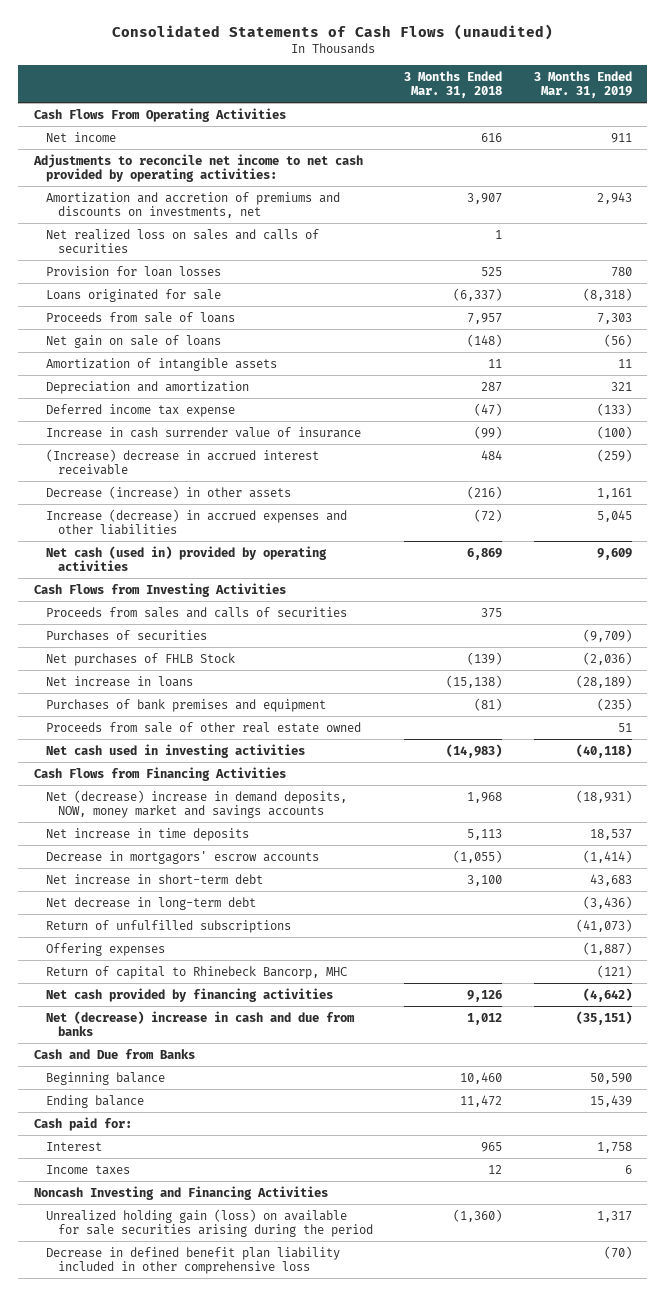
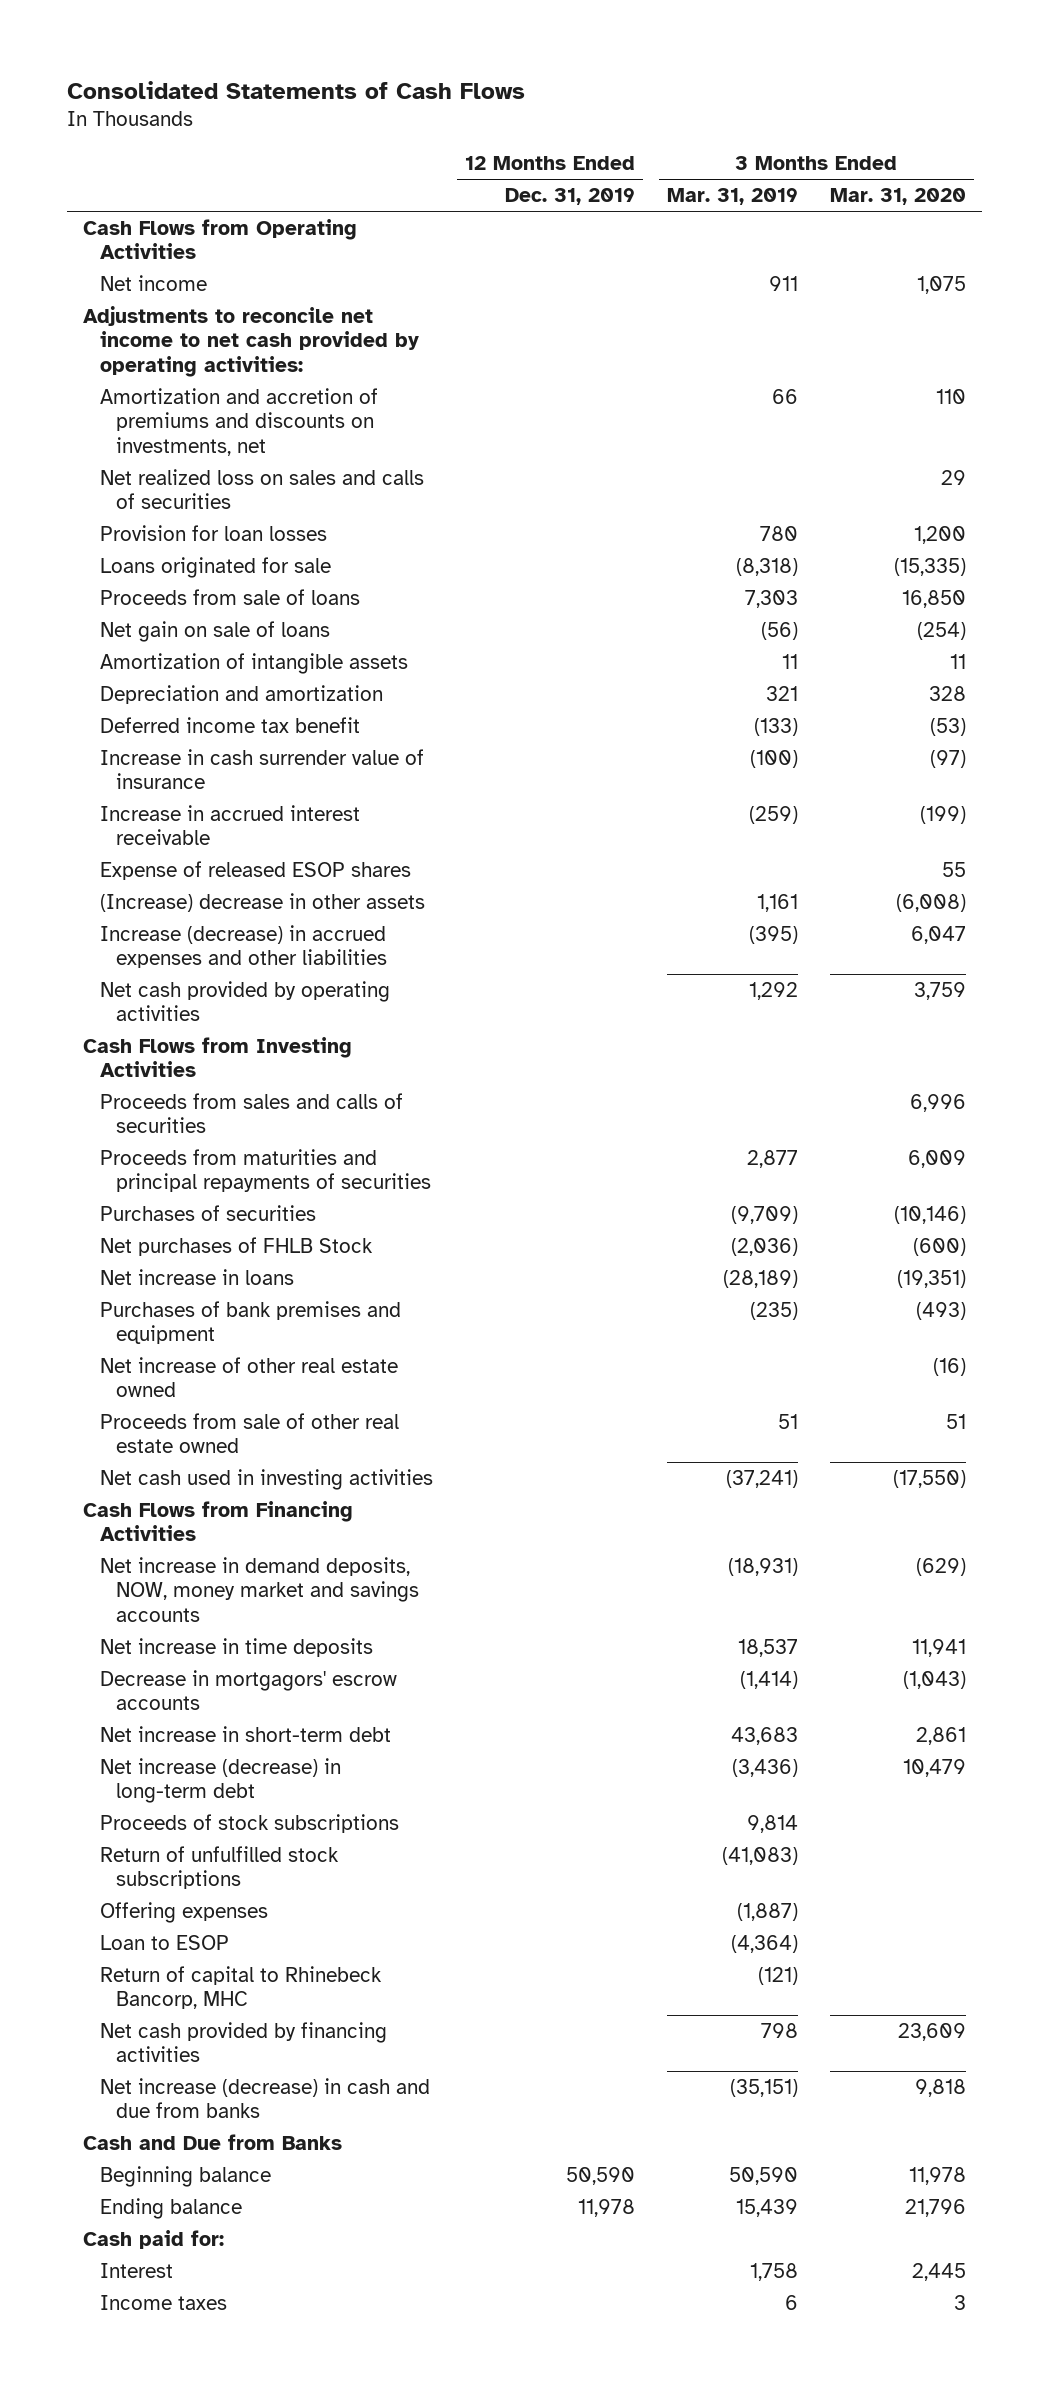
- Consolidated Statements of Cash Flows (unaudited)
+ Consolidated Statements of Cash Flows
- | 3 Months Ended Mar. 31, 2018 | 3 Months Ended Mar. 31, 2019
+ | 12 Months Ended Dec. 31, 2019 | 3 Months Ended Mar. 31, 2019 | 3 Months Ended Mar. 31, 2020
- Cash Flows From Operating Activities
+ Cash Flows from Operating Activities
- Amortization and accretion of premiums and discounts on investments, net | 3,907 | 2,943
+ Amortization and accretion of premiums and discounts on investments, net | | 66 | 110
- Deferred income tax expense | (47) | (133)
+ Deferred income tax benefit | | (133) | (53)
- (Increase) decrease in accrued interest receivable | 484 | (259)
- Decrease (increase) in other assets | (216) | 1,161
- Increase (decrease) in accrued expenses and other liabilities | (72) | 5,045
- Net cash (used in) provided by operating activities | 6,869 | 9,609
+ Increase in accrued interest receivable | | (259) | (199)
+ Expense of released ESOP shares | | | 55
+ (Increase) decrease in other assets | | 1,161 | (6,008)
+ Increase (decrease) in accrued expenses and other liabilities | | (395) | 6,047
+ Net cash provided by operating activities | | 1,292 | 3,759
+ Proceeds from maturities and principal repayments of securities | | 2,877 | 6,009
+ Net increase of other real estate owned | | | (16)
- Net cash used in investing activities | (14,983) | (40,118)
+ Net cash used in investing activities | | (37,241) | (17,550)
- Net (decrease) increase in demand deposits, NOW, money market and savings accounts | 1,968 | (18,931)
+ Net increase in demand deposits, NOW, money market and savings accounts | | (18,931) | (629)
- Net decrease in long-term debt | | (3,436)
- Return of unfulfilled subscriptions | | (41,073)
+ Net increase (decrease) in long-term debt | | (3,436) | 10,479
+ Proceeds of stock subscriptions | | 9,814 |
+ Return of unfulfilled stock subscriptions | | (41,083) |
+ Loan to ESOP | | (4,364) |
- Net cash provided by financing activities | 9,126 | (4,642)
- Net (decrease) increase in cash and due from banks | 1,012 | (35,151)
+ Net cash provided by financing activities | | 798 | 23,609
+ Net increase (decrease) in cash and due from banks | | (35,151) | 9,818
- Noncash Investing and Financing Activities
- Unrealized holding gain (loss) on available for sale securities arising during the period | (1,360) | 1,317
- Decrease in defined benefit plan liability included in other comprehensive loss | | (70)

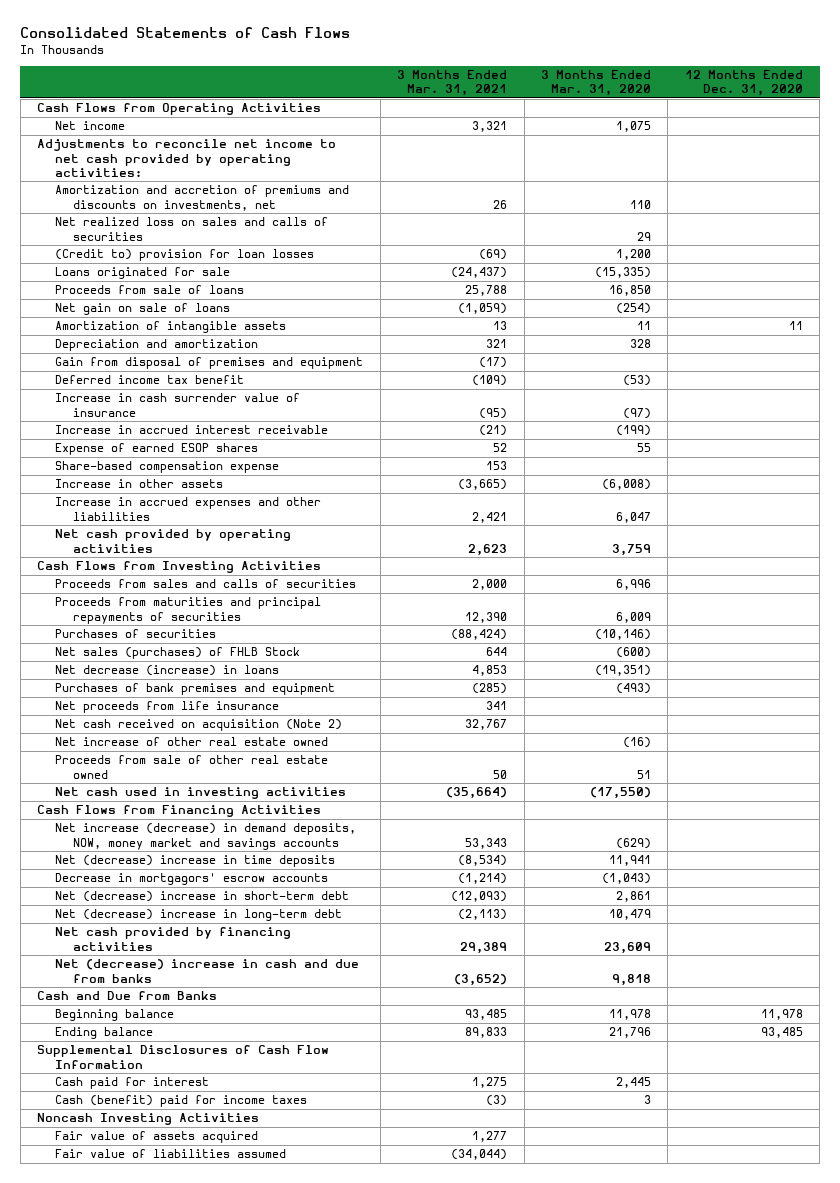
- | 12 Months Ended Dec. 31, 2019 | 3 Months Ended Mar. 31, 2019 | 3 Months Ended Mar. 31, 2020
+ | 3 Months Ended Mar. 31, 2021 | 3 Months Ended Mar. 31, 2020 | 12 Months Ended Dec. 31, 2020
- Provision for loan losses | | 780 | 1,200
+ (Credit to) provision for loan losses | (69) | 1,200 |
+ Gain from disposal of premises and equipment | (17) | |
- Expense of released ESOP shares | | | 55
- (Increase) decrease in other assets | | 1,161 | (6,008)
- Increase (decrease) in accrued expenses and other liabilities | | (395) | 6,047
+ Expense of earned ESOP shares | 52 | 55 |
+ Share-based compensation expense | 153 | |
+ Increase in other assets | (3,665) | (6,008) |
+ Increase in accrued expenses and other liabilities | 2,421 | 6,047 |
- Net purchases of FHLB Stock | | (2,036) | (600)
- Net increase in loans | | (28,189) | (19,351)
+ Net sales (purchases) of FHLB Stock | 644 | (600) |
+ Net decrease (increase) in loans | 4,853 | (19,351) |
+ Net proceeds from life insurance | 341 | |
+ Net cash received on acquisition (Note 2) | 32,767 | |
- Net increase in demand deposits, NOW, money market and savings accounts | | (18,931) | (629)
- Net increase in time deposits | | 18,537 | 11,941
+ Net increase (decrease) in demand deposits, NOW, money market and savings accounts | 53,343 | (629) |
+ Net (decrease) increase in time deposits | (8,534) | 11,941 |
- Net increase in short-term debt | | 43,683 | 2,861
- Net increase (decrease) in long-term debt | | (3,436) | 10,479
- Proceeds of stock subscriptions | | 9,814 |
- Return of unfulfilled stock subscriptions | | (41,083) |
- Offering expenses | | (1,887) |
- Loan to ESOP | | (4,364) |
- Return of capital to Rhinebeck Bancorp, MHC | | (121) |
+ Net (decrease) increase in short-term debt | (12,093) | 2,861 |
+ Net (decrease) increase in long-term debt | (2,113) | 10,479 |
- Net increase (decrease) in cash and due from banks | | (35,151) | 9,818
+ Net (decrease) increase in cash and due from banks | (3,652) | 9,818 |
- Cash paid for:
- Interest | | 1,758 | 2,445
- Income taxes | | 6 | 3
+ Supplemental Disclosures of Cash Flow Information
+ Cash paid for interest | 1,275 | 2,445 |
+ Cash (benefit) paid for income taxes | (3) | 3 |
+ Noncash Investing Activities
+ Fair value of assets acquired | 1,277 | |
+ Fair value of liabilities assumed | (34,044) | |

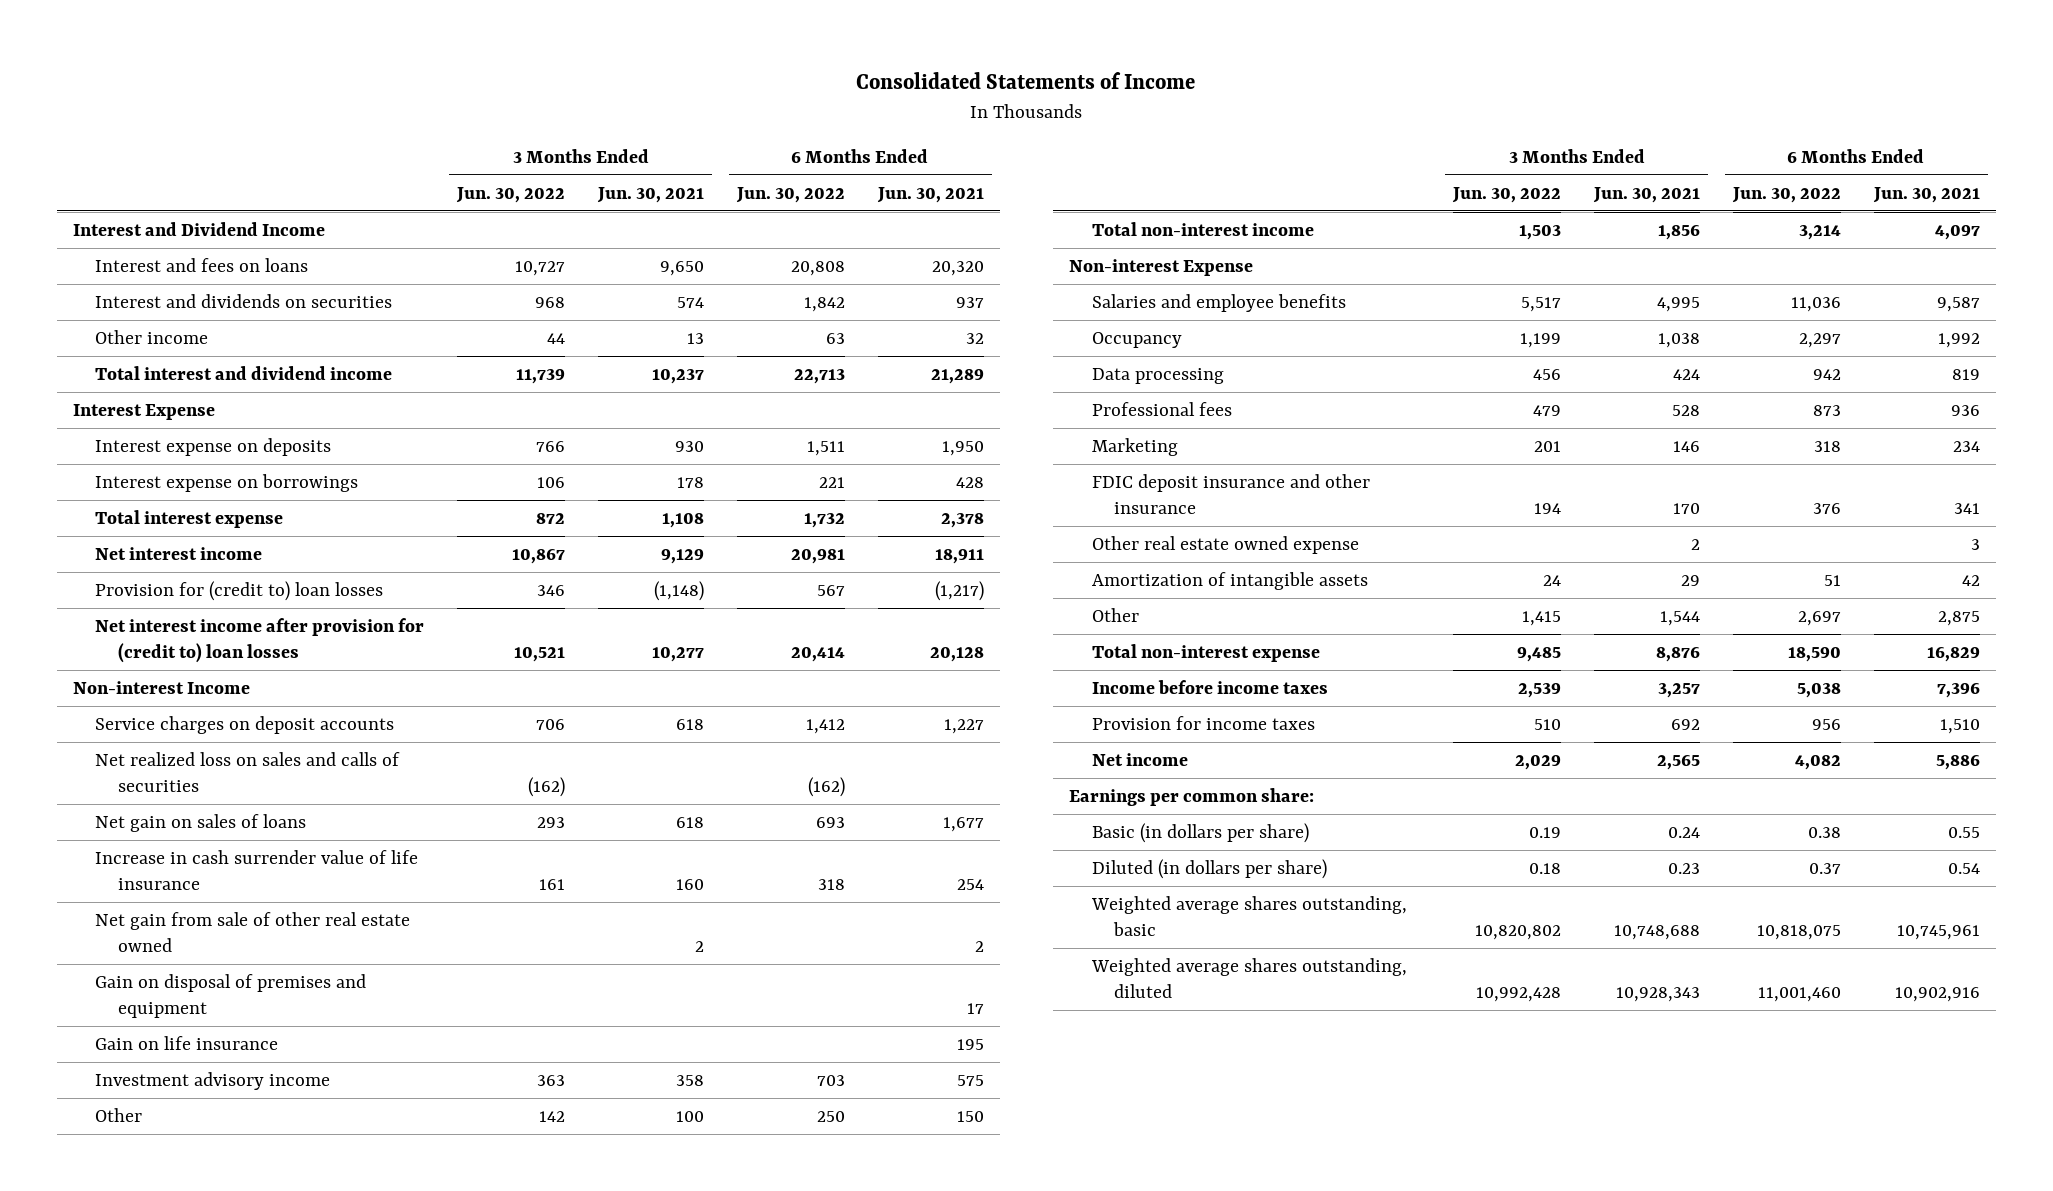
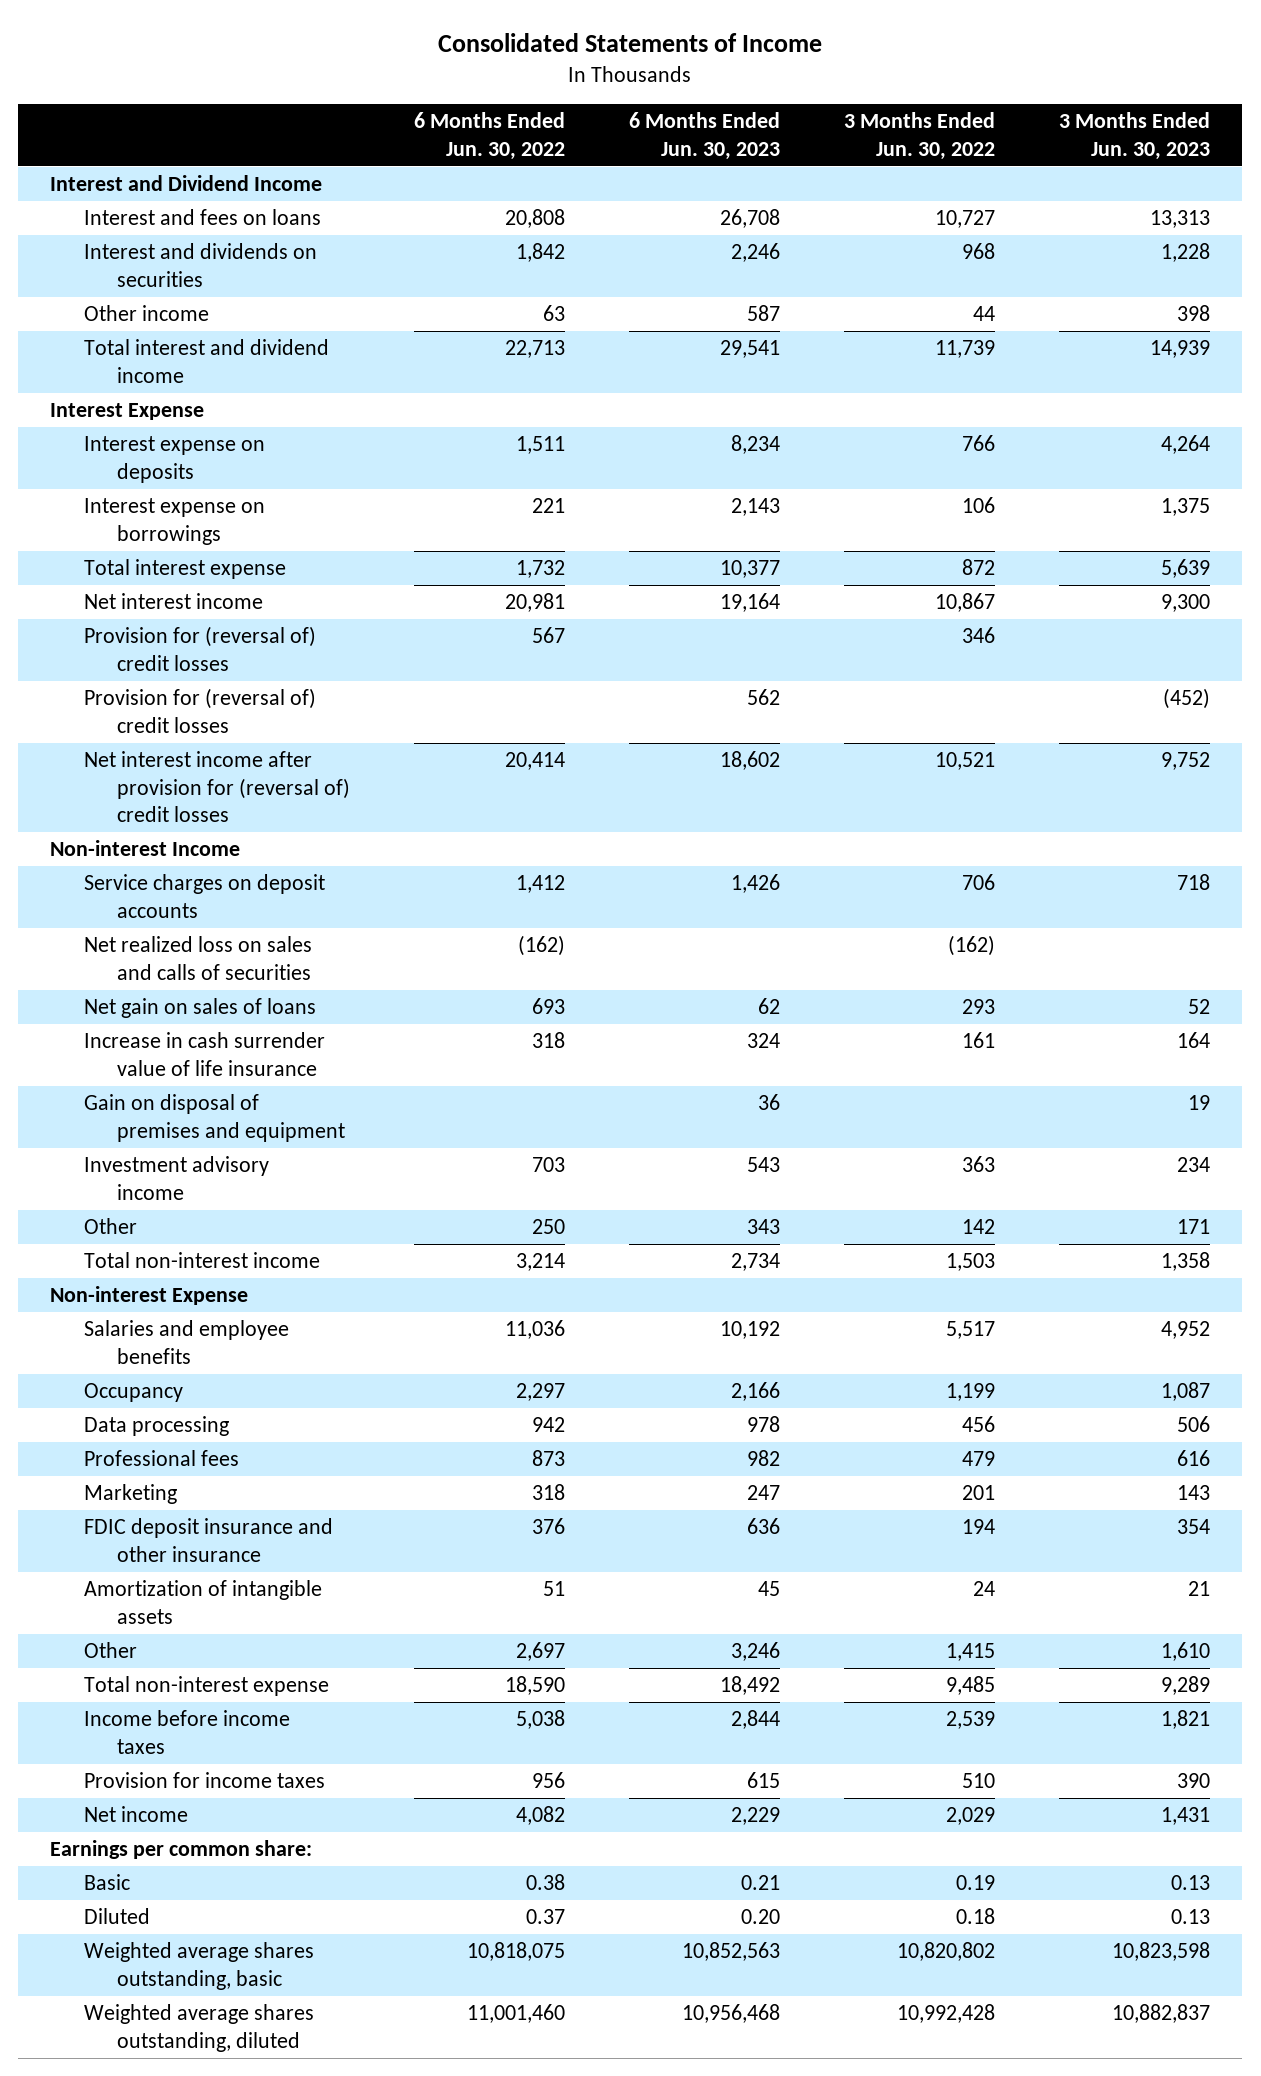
- | 3 Months Ended Jun. 30, 2022 | 3 Months Ended Jun. 30, 2021 | 6 Months Ended Jun. 30, 2022 | 6 Months Ended Jun. 30, 2021
+ | 6 Months Ended Jun. 30, 2022 | 6 Months Ended Jun. 30, 2023 | 3 Months Ended Jun. 30, 2022 | 3 Months Ended Jun. 30, 2023
- Provision for (credit to) loan losses | 346 | (1,148) | 567 | (1,217)
- Net interest income after provision for (credit to) loan losses | 10,521 | 10,277 | 20,414 | 20,128
+ Provision for (reversal of) credit losses | 567 | | 346 |
+ Provision for (reversal of) credit losses | | 562 | | (452)
+ Net interest income after provision for (reversal of) credit losses | 20,414 | 18,602 | 10,521 | 9,752
- Net gain from sale of other real estate owned | | 2 | | 2
- Gain on life insurance | | | | 195
- Other real estate owned expense | | 2 | | 3
- Basic (in dollars per share) | 0.19 | 0.24 | 0.38 | 0.55
- Diluted (in dollars per share) | 0.18 | 0.23 | 0.37 | 0.54
+ Basic | 0.38 | 0.21 | 0.19 | 0.13
+ Diluted | 0.37 | 0.20 | 0.18 | 0.13

